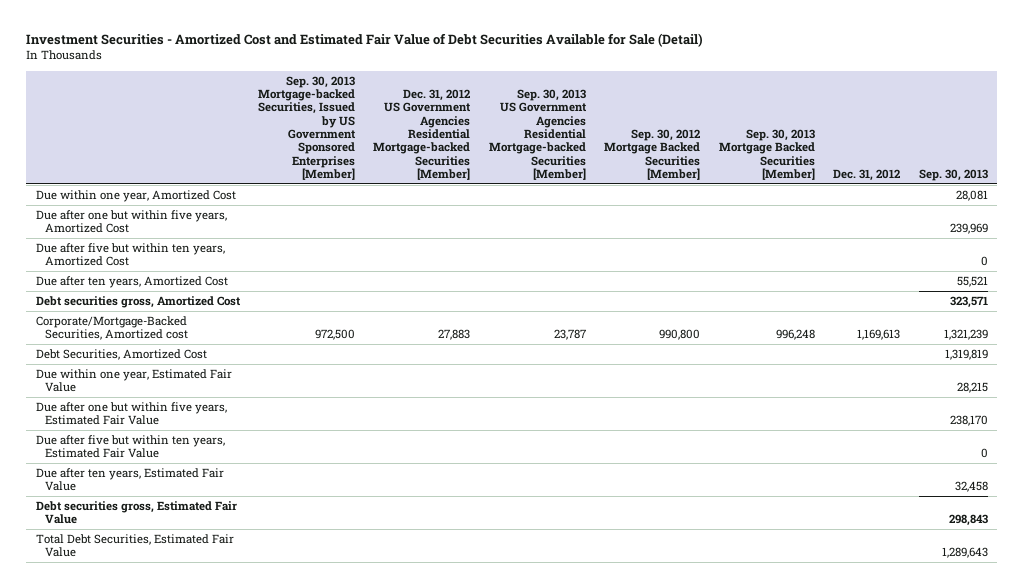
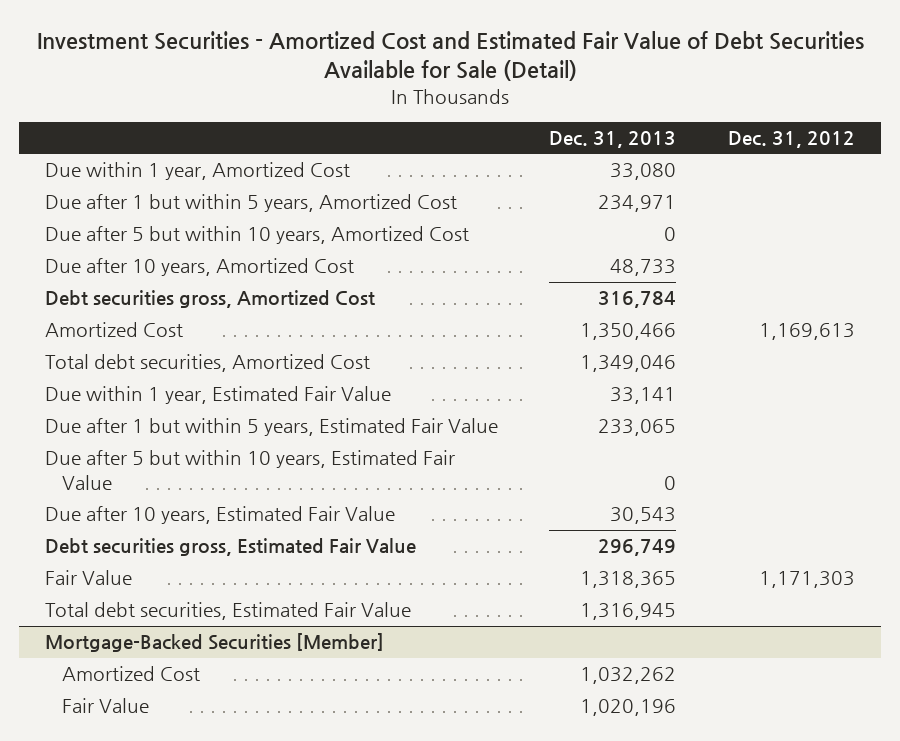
- | Sep. 30, 2013 Mortgage-backed Securities, Issued by US Government Sponsored Enterprises [Member] | Dec. 31, 2012 US Government Agencies Residential Mortgage-backed Securities [Member] | Sep. 30, 2013 US Government Agencies Residential Mortgage-backed Securities [Member] | Sep. 30, 2012 Mortgage Backed Securities [Member] | Sep. 30, 2013 Mortgage Backed Securities [Member] | Dec. 31, 2012 | Sep. 30, 2013
+ | Dec. 31, 2013 | Dec. 31, 2012
- Due within one year, Amortized Cost | | | | | | | 28,081
- Due after one but within five years, Amortized Cost | | | | | | | 239,969
- Due after five but within ten years, Amortized Cost | | | | | | | 0
- Due after ten years, Amortized Cost | | | | | | | 55,521
+ Due within 1 year, Amortized Cost | 33,080 |
+ Due after 1 but within 5 years, Amortized Cost | 234,971 |
+ Due after 5 but within 10 years, Amortized Cost | 0 |
+ Due after 10 years, Amortized Cost | 48,733 |
- Corporate/Mortgage-Backed Securities, Amortized cost | 972,500 | 27,883 | 23,787 | 990,800 | 996,248 | 1,169,613 | 1,321,239
- Debt Securities, Amortized Cost | | | | | | | 1,319,819
- Due within one year, Estimated Fair Value | | | | | | | 28,215
- Due after one but within five years, Estimated Fair Value | | | | | | | 238,170
- Due after five but within ten years, Estimated Fair Value | | | | | | | 0
- Due after ten years, Estimated Fair Value | | | | | | | 32,458
+ Amortized Cost | 1,350,466 | 1,169,613
+ Total debt securities, Amortized Cost | 1,349,046 |
+ Due within 1 year, Estimated Fair Value | 33,141 |
+ Due after 1 but within 5 years, Estimated Fair Value | 233,065 |
+ Due after 5 but within 10 years, Estimated Fair Value | 0 |
+ Due after 10 years, Estimated Fair Value | 30,543 |
- Total Debt Securities, Estimated Fair Value | | | | | | | 1,289,643
+ Fair Value | 1,318,365 | 1,171,303
+ Total debt securities, Estimated Fair Value | 1,316,945 |
+ Mortgage-Backed Securities [Member]
+ Amortized Cost | 1,032,262 |
+ Fair Value | 1,020,196 |

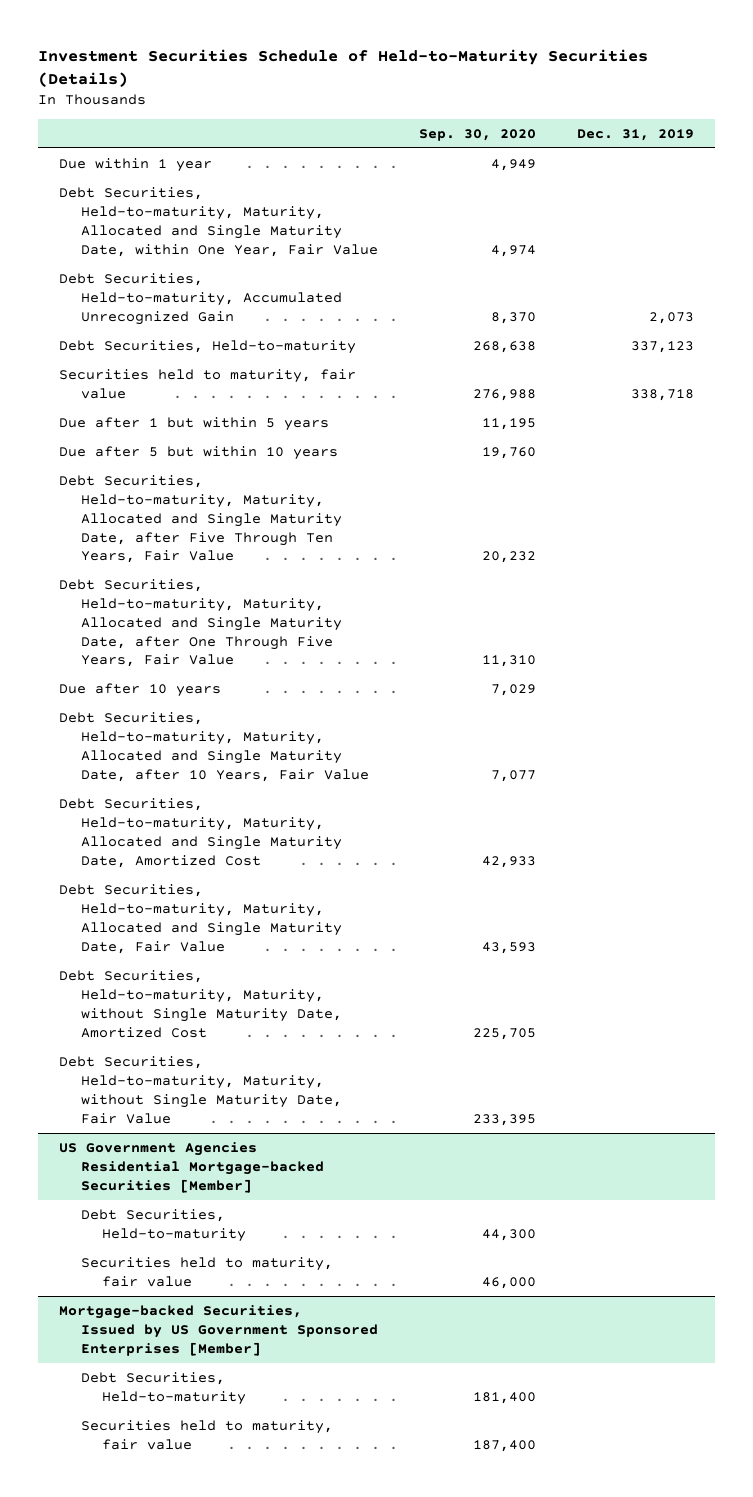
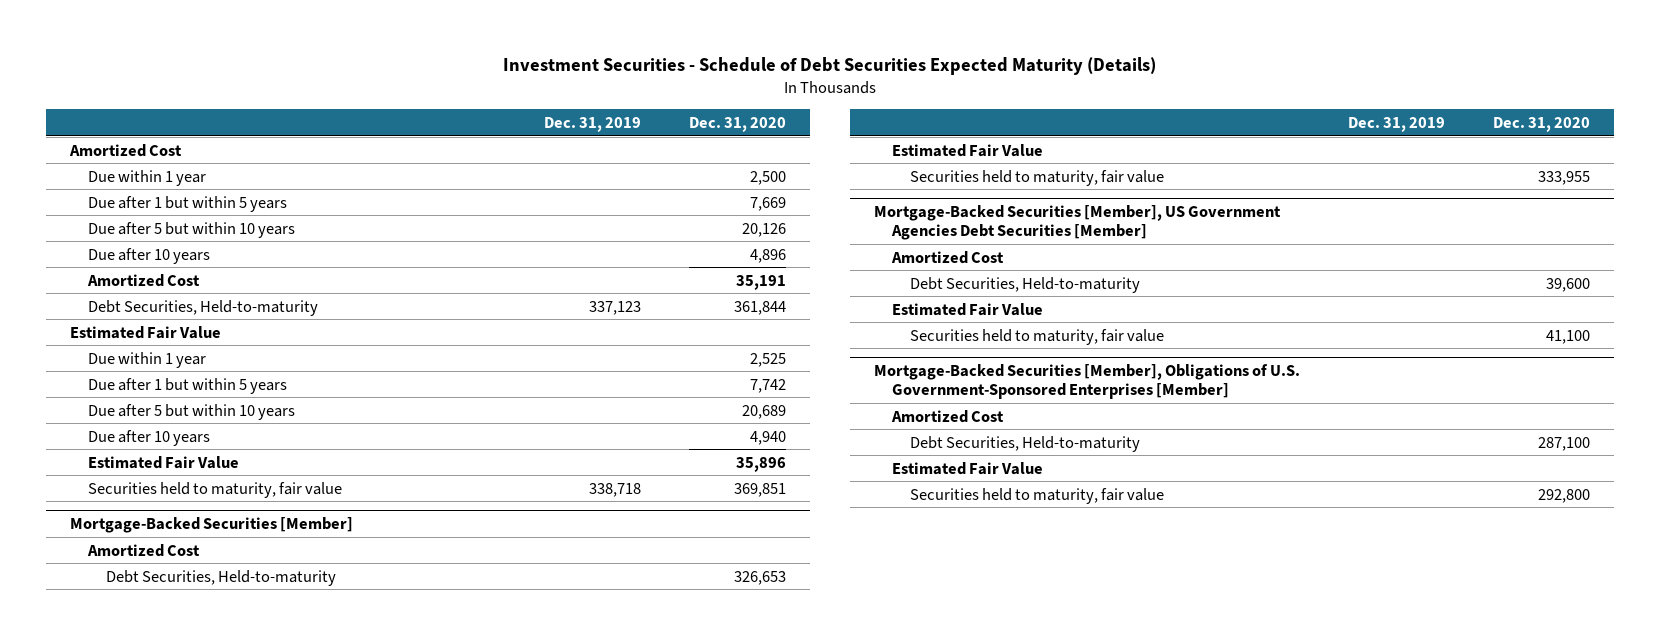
- Investment Securities Schedule of Held-to-Maturity Securities (Details)
+ Investment Securities - Schedule of Debt Securities Expected Maturity (Details)
- | Sep. 30, 2020 | Dec. 31, 2019
+ | Dec. 31, 2019 | Dec. 31, 2020
+ Amortized Cost
- Debt Securities, Held-to-maturity, Maturity, Allocated and Single Maturity Date, within One Year, Fair Value | 4,974 |
- Debt Securities, Held-to-maturity, Accumulated Unrecognized Gain | 8,370 | 2,073
+ Due after 1 but within 5 years | | 7,669
+ Due after 5 but within 10 years | | 20,126
+ Due after 10 years | | 4,896
+ Amortized Cost | | 35,191
+ Estimated Fair Value
+ Due within 1 year | | 2,525
- Debt Securities, Held-to-maturity, Maturity, Allocated and Single Maturity Date, after Five Through Ten Years, Fair Value | 20,232 |
- Debt Securities, Held-to-maturity, Maturity, Allocated and Single Maturity Date, after One Through Five Years, Fair Value | 11,310 |
- Debt Securities, Held-to-maturity, Maturity, Allocated and Single Maturity Date, after 10 Years, Fair Value | 7,077 |
- Debt Securities, Held-to-maturity, Maturity, Allocated and Single Maturity Date, Amortized Cost | 42,933 |
- Debt Securities, Held-to-maturity, Maturity, Allocated and Single Maturity Date, Fair Value | 43,593 |
- Debt Securities, Held-to-maturity, Maturity, without Single Maturity Date, Amortized Cost | 225,705 |
- Debt Securities, Held-to-maturity, Maturity, without Single Maturity Date, Fair Value | 233,395 |
- US Government Agencies Residential Mortgage-backed Securities [Member]
+ Estimated Fair Value | | 35,896
moved down: Securities held to maturity, fair value | 338,718 | 369,851
+ Mortgage-Backed Securities [Member]
+ Amortized Cost
+ Debt Securities, Held-to-maturity | | 326,653
+ Estimated Fair Value
+ Securities held to maturity, fair value | | 333,955
+ Mortgage-Backed Securities [Member], US Government Agencies Debt Securities [Member]
+ Amortized Cost
+ Estimated Fair Value
- Mortgage-backed Securities, Issued by US Government Sponsored Enterprises [Member]
+ Mortgage-Backed Securities [Member], Obligations of U.S. Government-Sponsored Enterprises [Member]
+ Amortized Cost
+ Estimated Fair Value

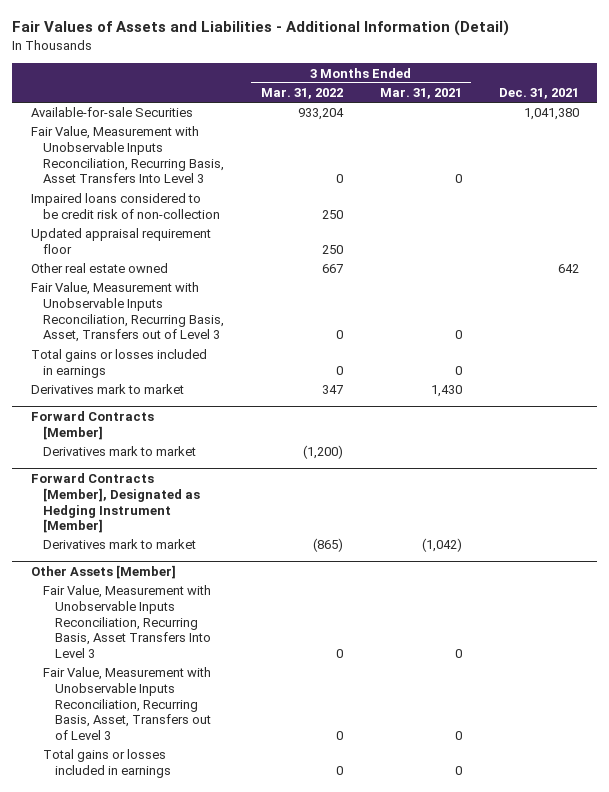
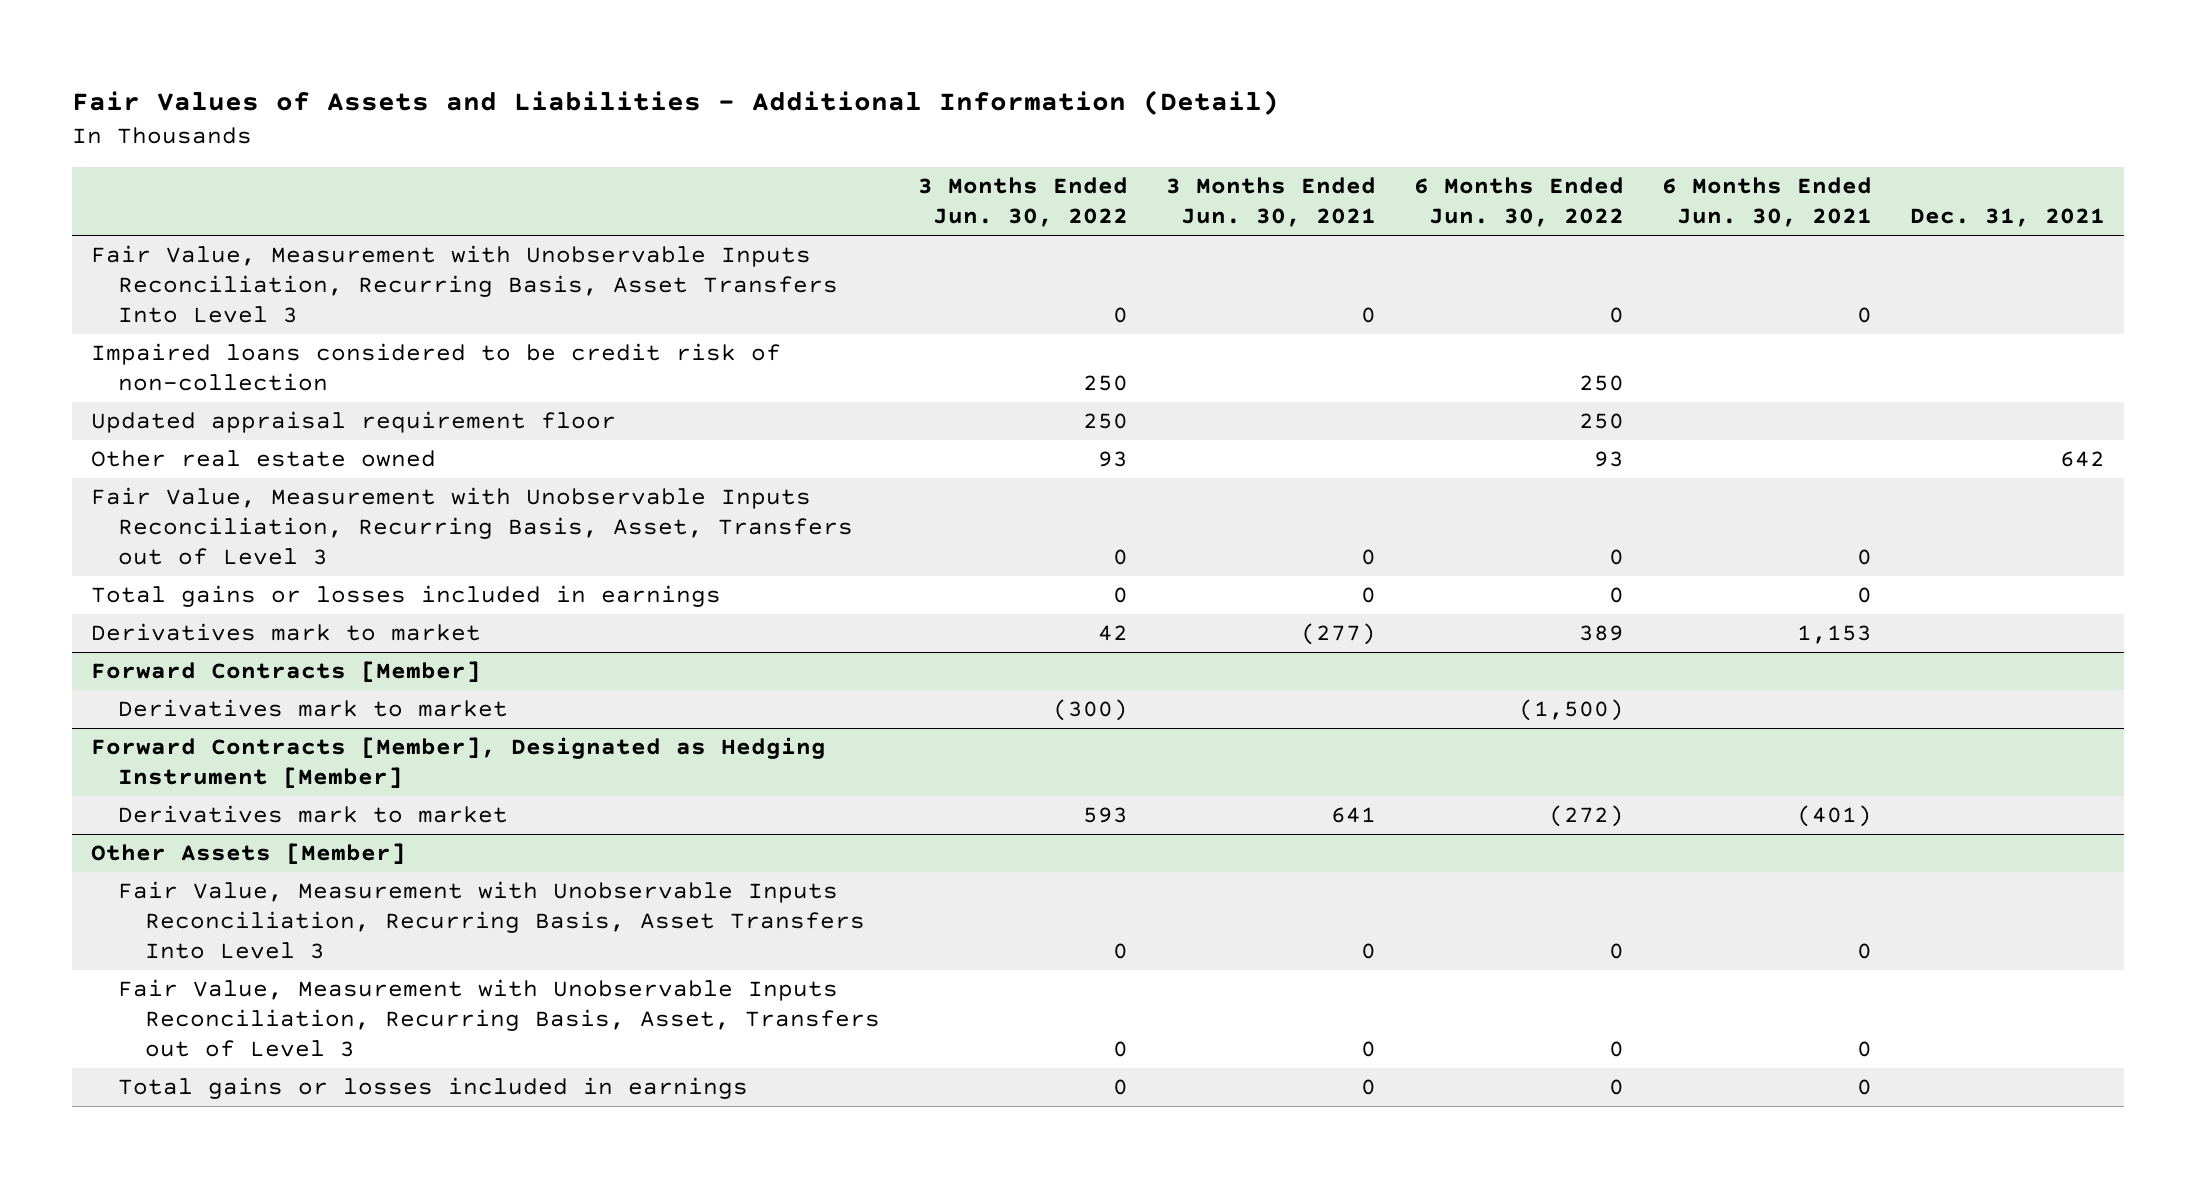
- | 3 Months Ended Mar. 31, 2022 | 3 Months Ended Mar. 31, 2021 | Dec. 31, 2021
+ | 3 Months Ended Jun. 30, 2022 | 3 Months Ended Jun. 30, 2021 | 6 Months Ended Jun. 30, 2022 | 6 Months Ended Jun. 30, 2021 | Dec. 31, 2021
- Available-for-sale Securities | 933,204 | | 1,041,380

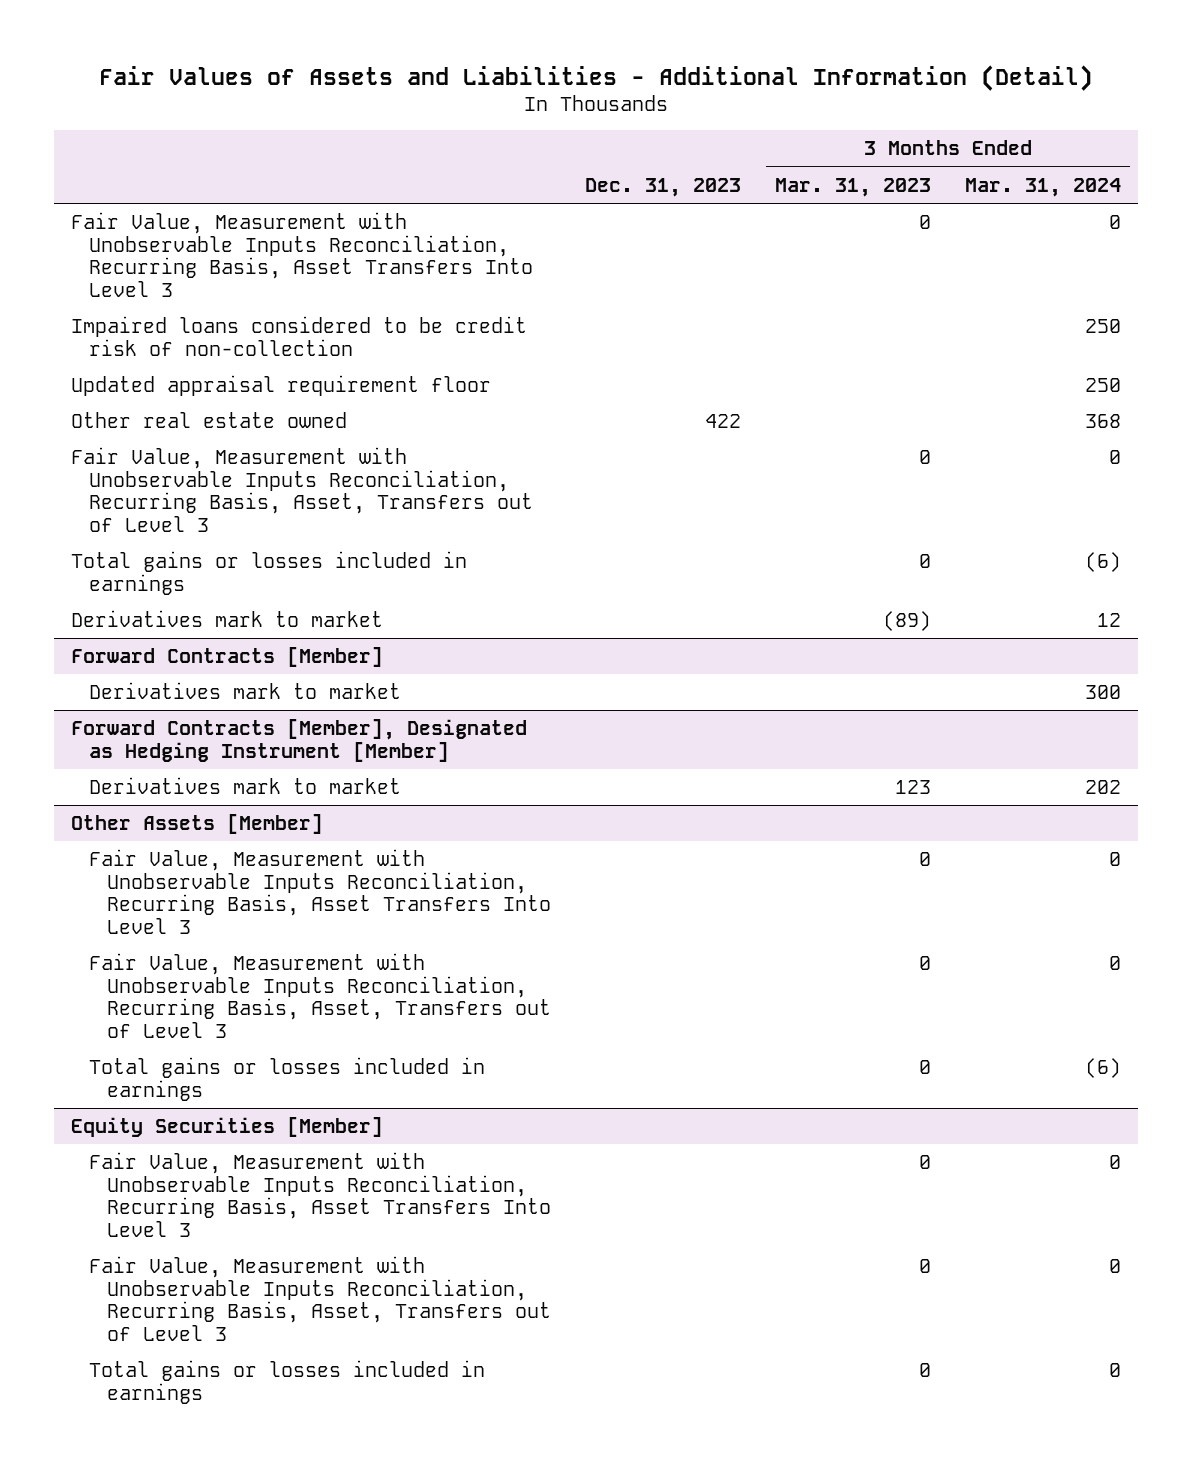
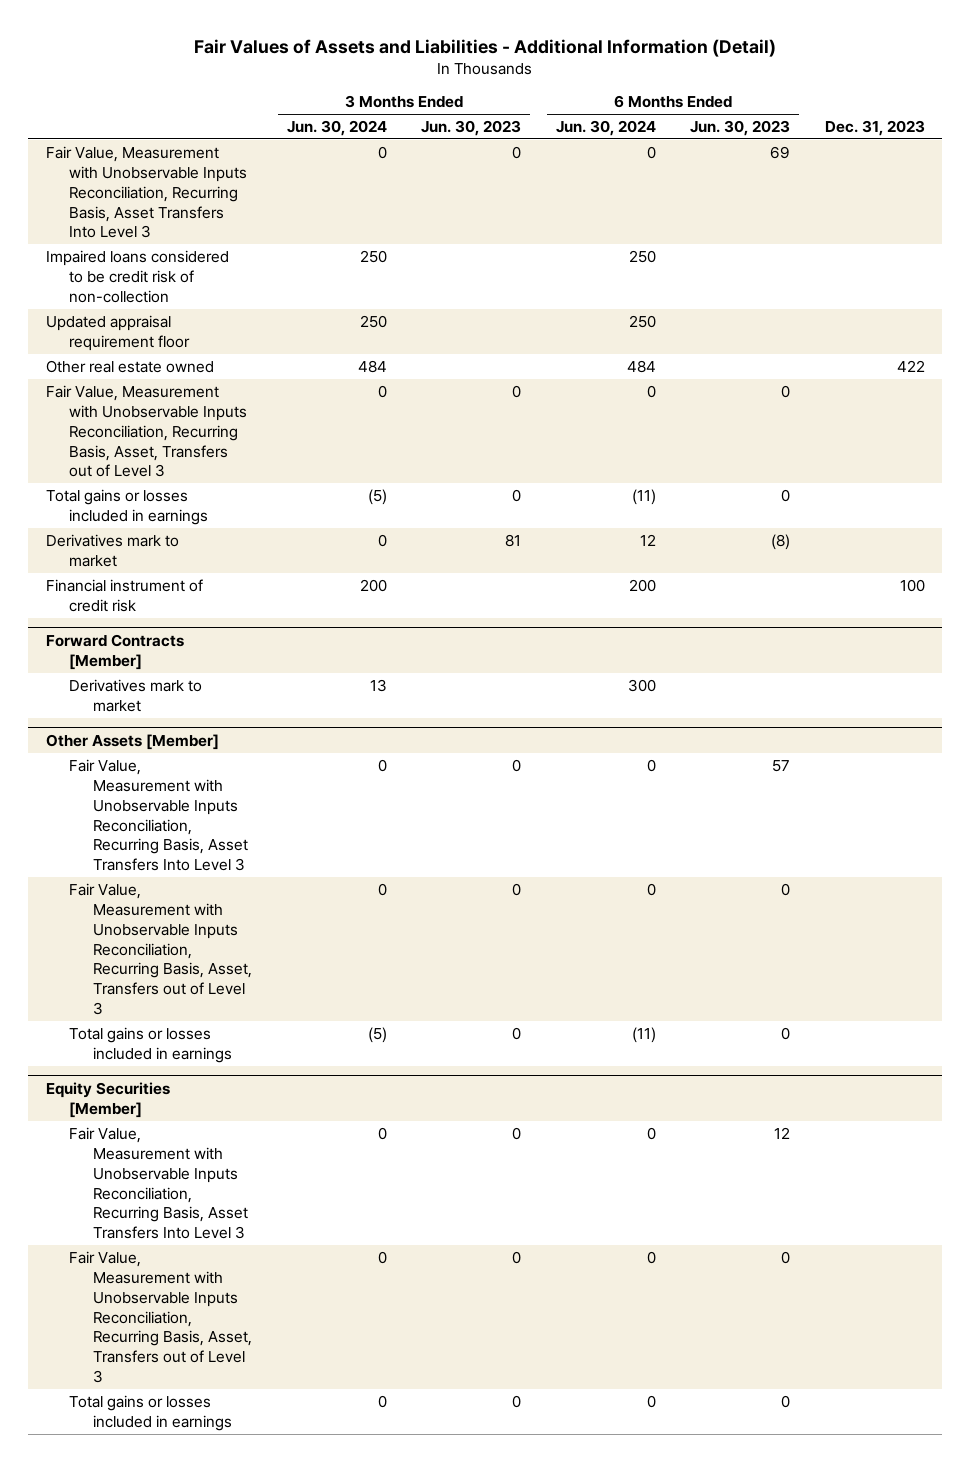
- | Dec. 31, 2023 | 3 Months Ended Mar. 31, 2023 | 3 Months Ended Mar. 31, 2024
+ | 3 Months Ended Jun. 30, 2024 | 3 Months Ended Jun. 30, 2023 | 6 Months Ended Jun. 30, 2024 | 6 Months Ended Jun. 30, 2023 | Dec. 31, 2023
+ Financial instrument of credit risk | 200 | | 200 | | 100
- Forward Contracts [Member], Designated as Hedging Instrument [Member]
- Derivatives mark to market | | 123 | 202

